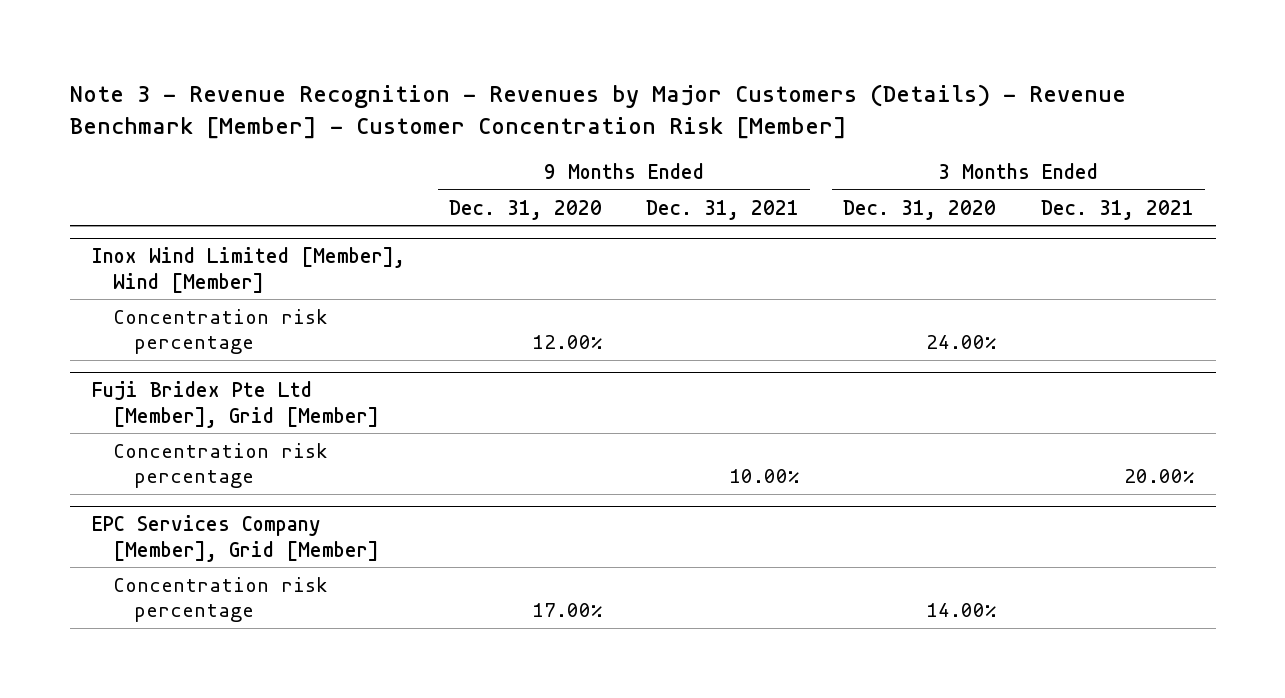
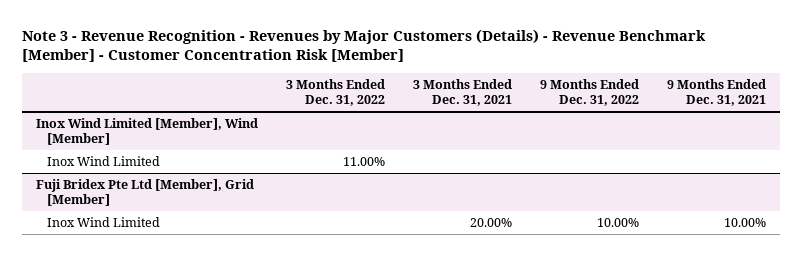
- | 9 Months Ended Dec. 31, 2020 | 9 Months Ended Dec. 31, 2021 | 3 Months Ended Dec. 31, 2020 | 3 Months Ended Dec. 31, 2021
+ | 3 Months Ended Dec. 31, 2022 | 3 Months Ended Dec. 31, 2021 | 9 Months Ended Dec. 31, 2022 | 9 Months Ended Dec. 31, 2021
@ Inox Wind Limited [Member], Wind [Member]
- Concentration risk percentage | 12.00% | | 24.00% |
+ Inox Wind Limited | 11.00% | | |
@ Fuji Bridex Pte Ltd [Member], Grid [Member]
- Concentration risk percentage | | 10.00% | | 20.00%
- EPC Services Company [Member], Grid [Member]
- Concentration risk percentage | 17.00% | | 14.00% |
@ Fuji Bridex Pte Ltd [Member], Grid [Member]
+ Inox Wind Limited | | 20.00% | 10.00% | 10.00%

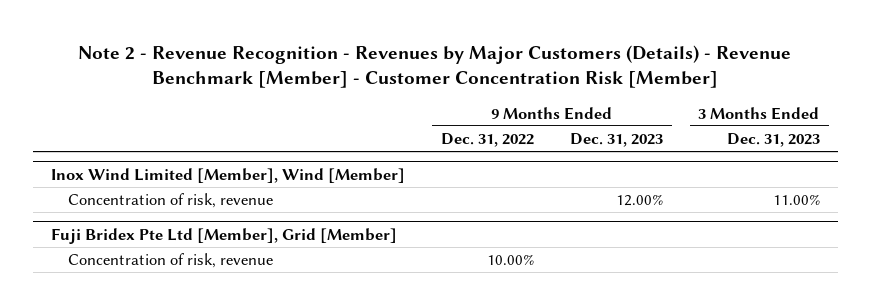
- Note 3 - Revenue Recognition - Revenues by Major Customers (Details) - Revenue Benchmark [Member] - Customer Concentration Risk [Member]
+ Note 2 - Revenue Recognition - Revenues by Major Customers (Details) - Revenue Benchmark [Member] - Customer Concentration Risk [Member]
- | 3 Months Ended Dec. 31, 2022 | 3 Months Ended Dec. 31, 2021 | 9 Months Ended Dec. 31, 2022 | 9 Months Ended Dec. 31, 2021
+ | 9 Months Ended Dec. 31, 2022 | 9 Months Ended Dec. 31, 2023 | 3 Months Ended Dec. 31, 2023
@ Inox Wind Limited [Member], Wind [Member]
- Inox Wind Limited | 11.00% | | |
+ Concentration of risk, revenue | | 12.00% | 11.00%
@ Fuji Bridex Pte Ltd [Member], Grid [Member]
- Inox Wind Limited | | 20.00% | 10.00% | 10.00%
+ Concentration of risk, revenue | 10.00% | |

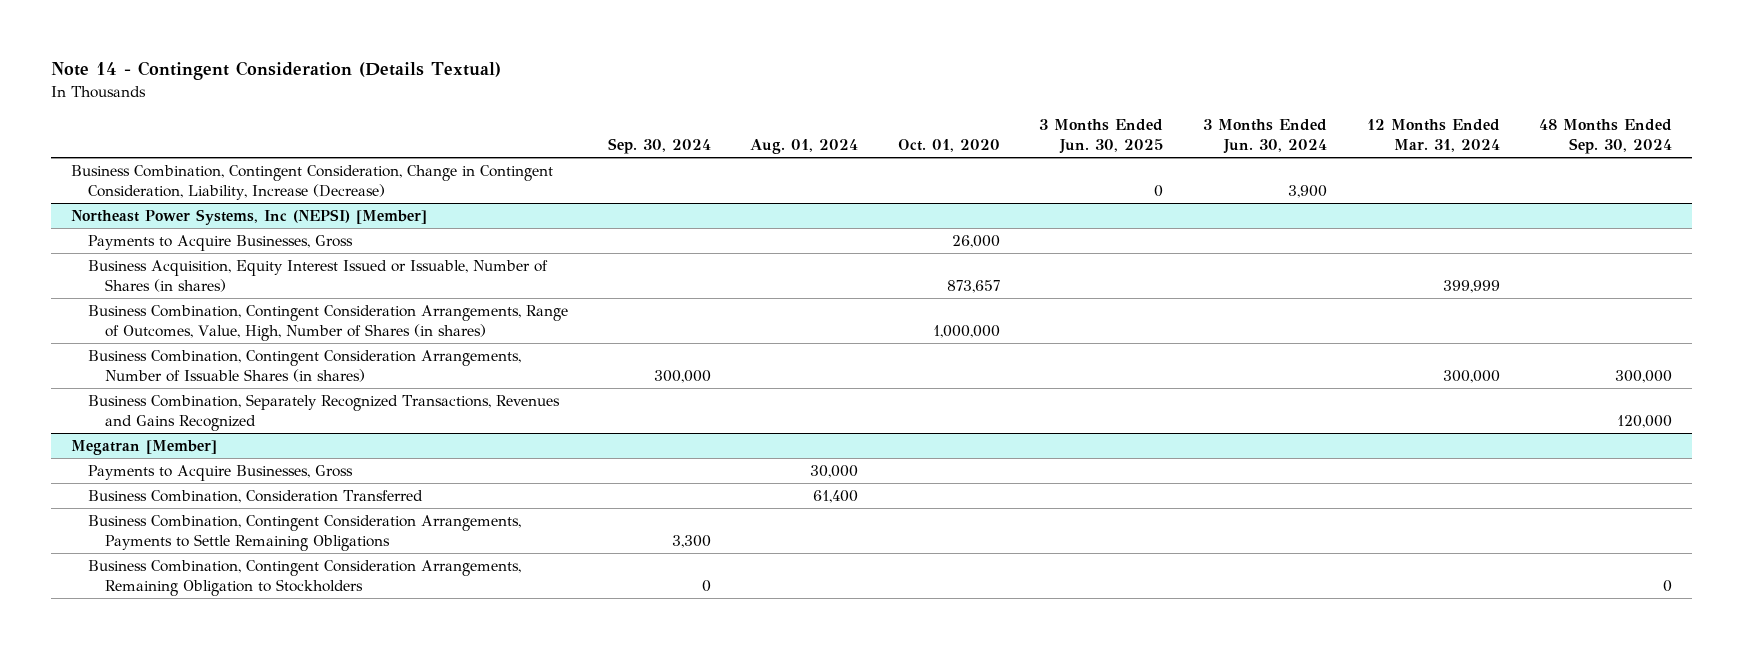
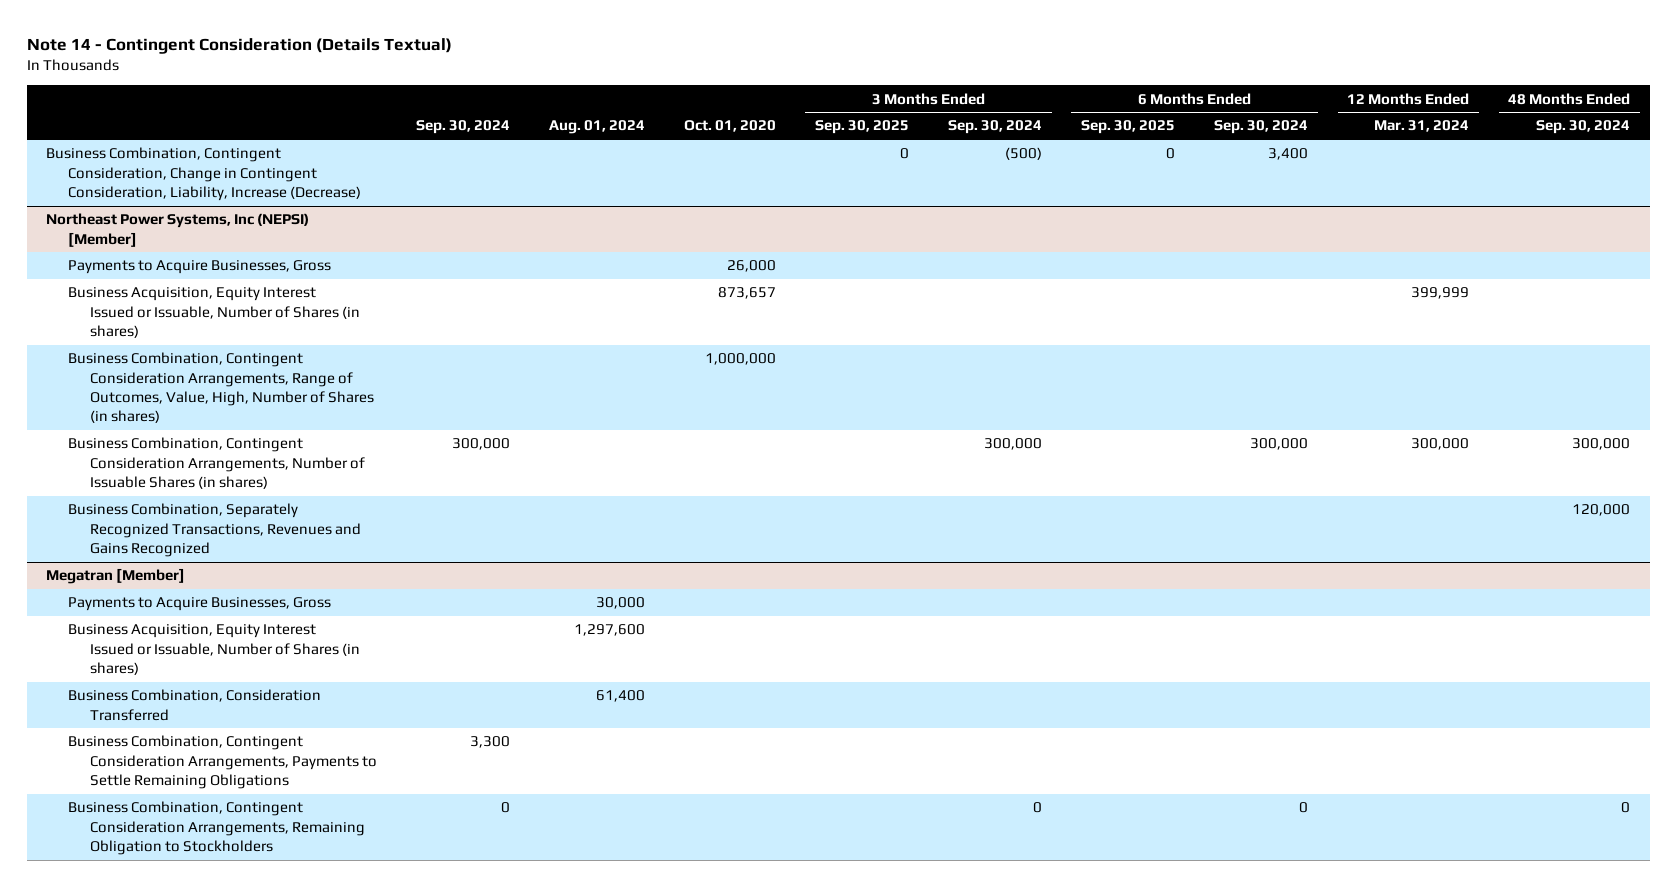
- | Sep. 30, 2024 | Aug. 01, 2024 | Oct. 01, 2020 | 3 Months Ended Jun. 30, 2025 | 3 Months Ended Jun. 30, 2024 | 12 Months Ended Mar. 31, 2024 | 48 Months Ended Sep. 30, 2024
+ | Sep. 30, 2024 | Aug. 01, 2024 | Oct. 01, 2020 | 3 Months Ended Sep. 30, 2025 | 3 Months Ended Sep. 30, 2024 | 6 Months Ended Sep. 30, 2025 | 6 Months Ended Sep. 30, 2024 | 12 Months Ended Mar. 31, 2024 | 48 Months Ended Sep. 30, 2024
@ Megatran [Member]
+ Business Acquisition, Equity Interest Issued or Issuable, Number of Shares (in shares) | | 1,297,600 | | | | | | |

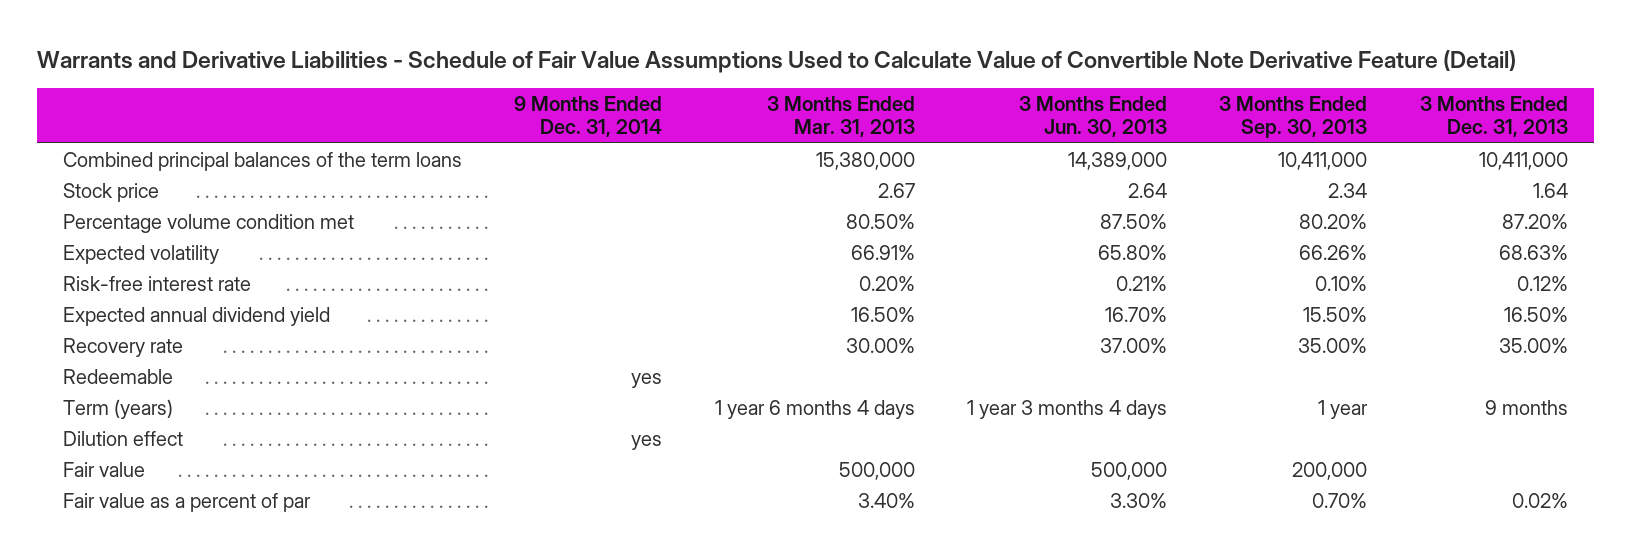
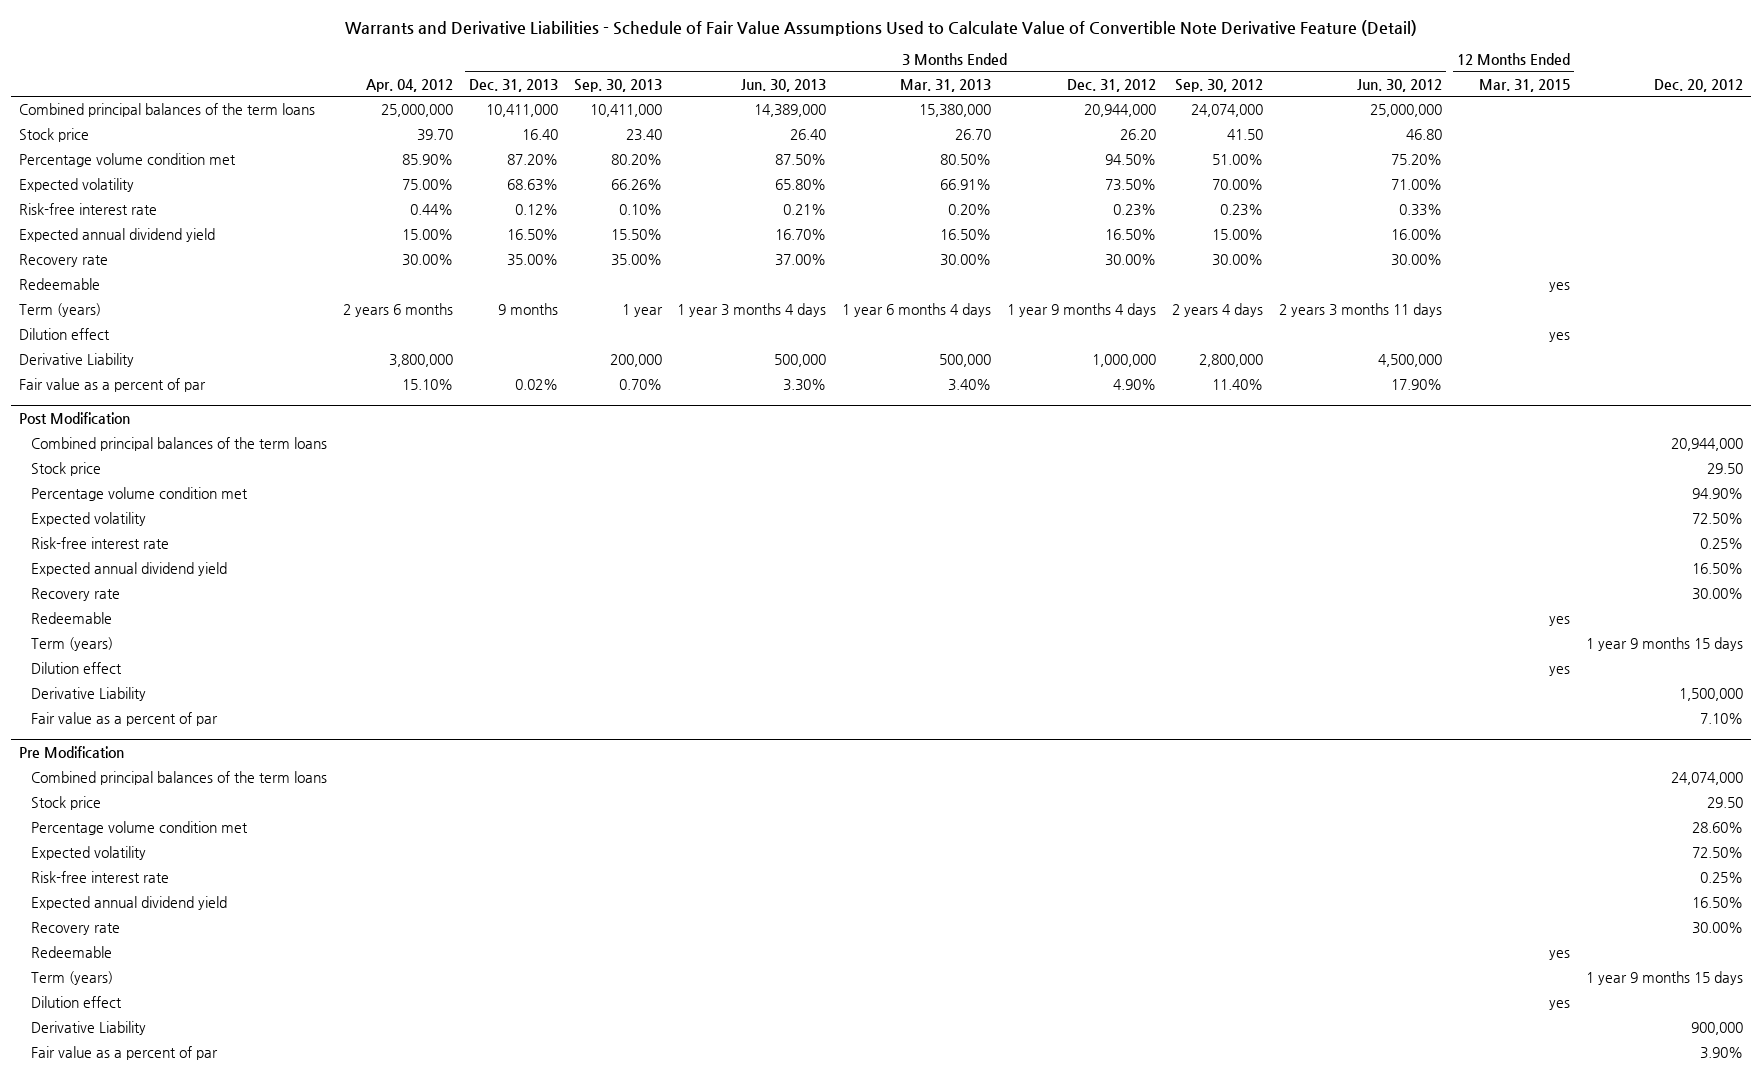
- | 9 Months Ended Dec. 31, 2014 | 3 Months Ended Mar. 31, 2013 | 3 Months Ended Jun. 30, 2013 | 3 Months Ended Sep. 30, 2013 | 3 Months Ended Dec. 31, 2013
+ | Apr. 04, 2012 | 3 Months Ended Dec. 31, 2013 | 3 Months Ended Sep. 30, 2013 | 3 Months Ended Jun. 30, 2013 | 3 Months Ended Mar. 31, 2013 | 3 Months Ended Dec. 31, 2012 | 3 Months Ended Sep. 30, 2012 | 3 Months Ended Jun. 30, 2012 | 12 Months Ended Mar. 31, 2015 | Dec. 20, 2012
- Stock price | | 2.67 | 2.64 | 2.34 | 1.64
+ Stock price | 39.70 | 16.40 | 23.40 | 26.40 | 26.70 | 26.20 | 41.50 | 46.80 | |
- Fair value | | 500,000 | 500,000 | 200,000 |
+ Derivative Liability | 3,800,000 | | 200,000 | 500,000 | 500,000 | 1,000,000 | 2,800,000 | 4,500,000 | |
+ Post Modification
+ Combined principal balances of the term loans | | | | | | | | | | 20,944,000
+ Stock price | | | | | | | | | | 29.50
+ Percentage volume condition met | | | | | | | | | | 94.90%
+ Expected volatility | | | | | | | | | | 72.50%
+ Risk-free interest rate | | | | | | | | | | 0.25%
+ Expected annual dividend yield | | | | | | | | | | 16.50%
+ Recovery rate | | | | | | | | | | 30.00%
+ Redeemable | | | | | | | | | yes |
+ Term (years) | | | | | | | | | | 1 year 9 months 15 days
+ Dilution effect | | | | | | | | | yes |
+ Derivative Liability | | | | | | | | | | 1,500,000
+ Fair value as a percent of par | | | | | | | | | | 7.10%
+ Pre Modification
+ Combined principal balances of the term loans | | | | | | | | | | 24,074,000
+ Stock price | | | | | | | | | | 29.50
+ Percentage volume condition met | | | | | | | | | | 28.60%
+ Expected volatility | | | | | | | | | | 72.50%
+ Risk-free interest rate | | | | | | | | | | 0.25%
+ Expected annual dividend yield | | | | | | | | | | 16.50%
+ Recovery rate | | | | | | | | | | 30.00%
+ Redeemable | | | | | | | | | yes |
+ Term (years) | | | | | | | | | | 1 year 9 months 15 days
+ Dilution effect | | | | | | | | | yes |
+ Derivative Liability | | | | | | | | | | 900,000
+ Fair value as a percent of par | | | | | | | | | | 3.90%

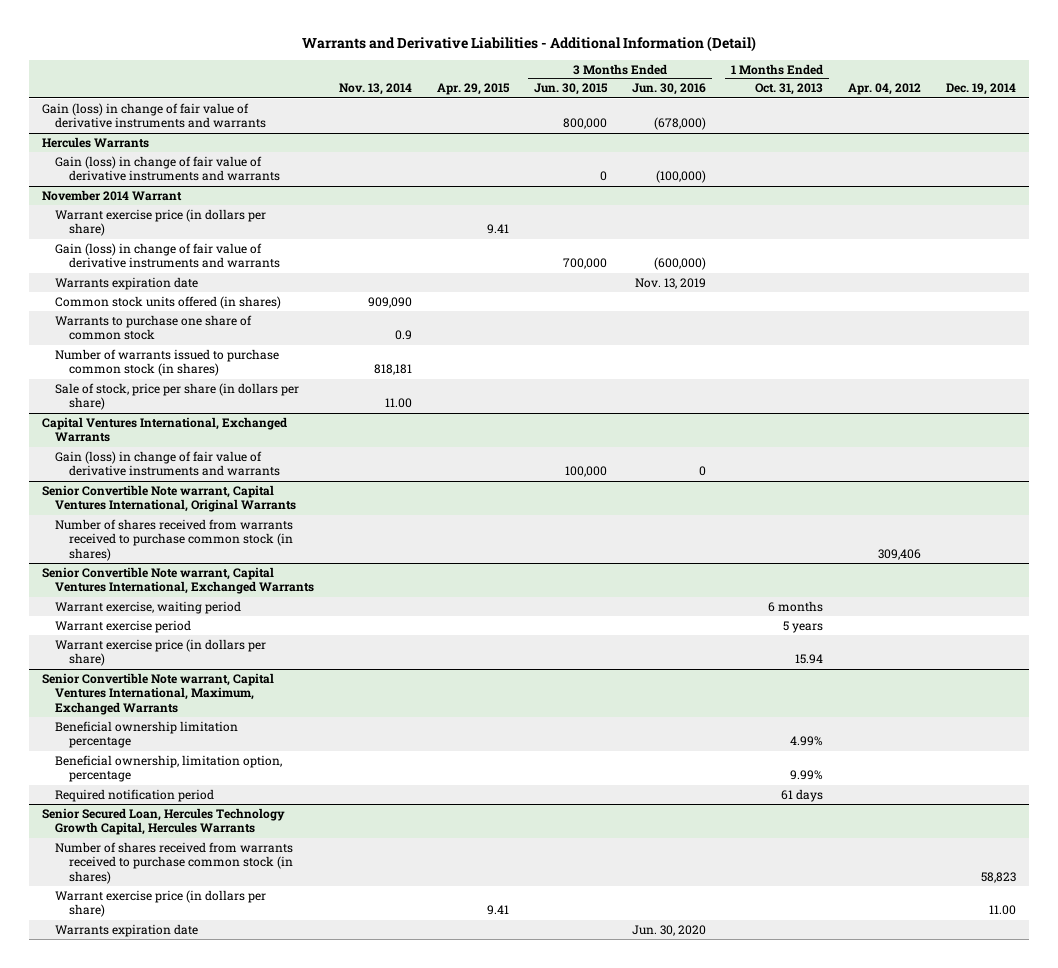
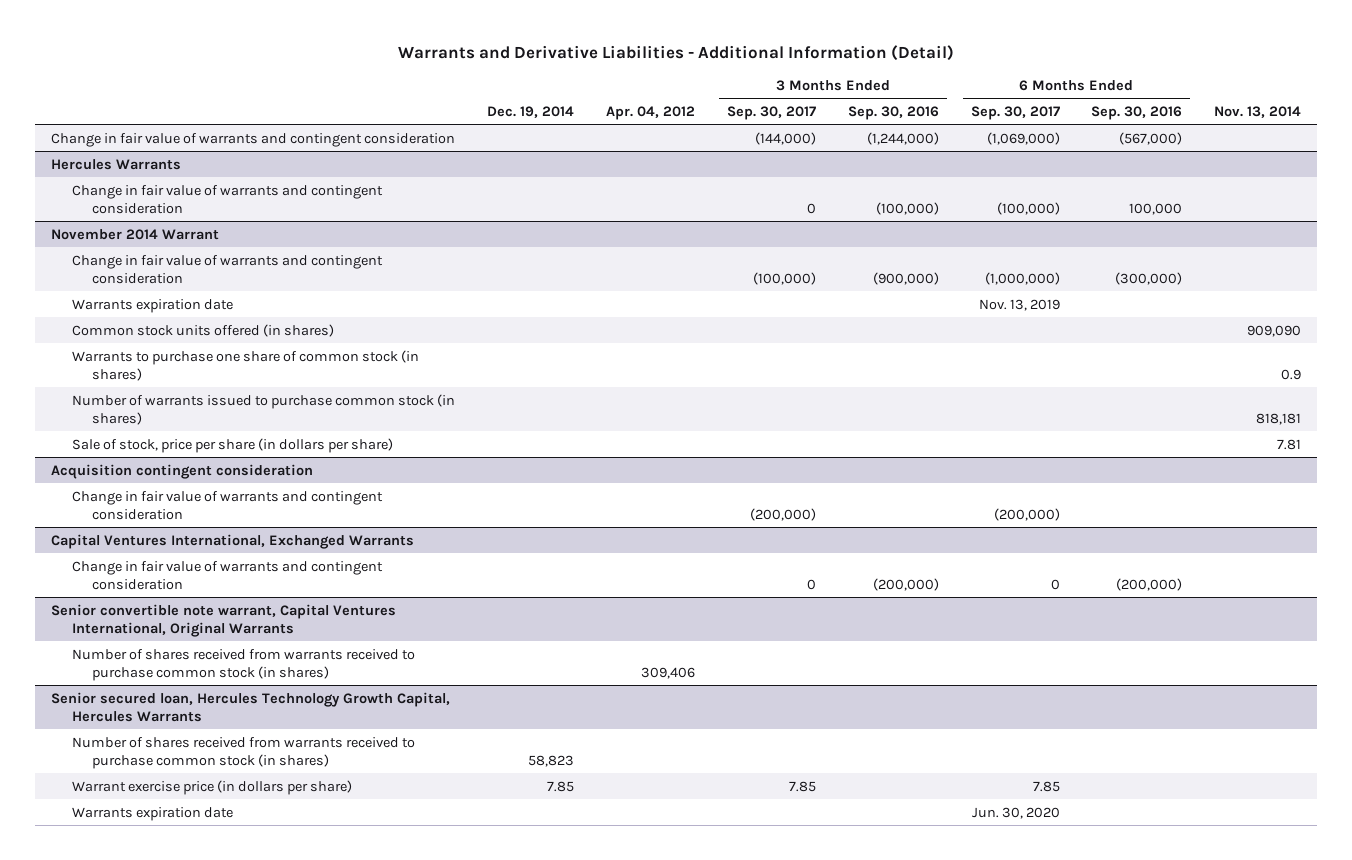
- | Nov. 13, 2014 | Apr. 29, 2015 | 3 Months Ended Jun. 30, 2015 | 3 Months Ended Jun. 30, 2016 | 1 Months Ended Oct. 31, 2013 | Apr. 04, 2012 | Dec. 19, 2014
+ | Dec. 19, 2014 | Apr. 04, 2012 | 3 Months Ended Sep. 30, 2017 | 3 Months Ended Sep. 30, 2016 | 6 Months Ended Sep. 30, 2017 | 6 Months Ended Sep. 30, 2016 | Nov. 13, 2014
- Gain (loss) in change of fair value of derivative instruments and warrants | | | 800,000 | (678,000) | | |
+ Change in fair value of warrants and contingent consideration | | | (144,000) | (1,244,000) | (1,069,000) | (567,000) |
@ Hercules Warrants
- Gain (loss) in change of fair value of derivative instruments and warrants | | | 0 | (100,000) | | |
+ Change in fair value of warrants and contingent consideration | | | 0 | (100,000) | (100,000) | 100,000 |
@ November 2014 Warrant
- Warrant exercise price (in dollars per share) | | 9.41 | | | | |
- Gain (loss) in change of fair value of derivative instruments and warrants | | | 700,000 | (600,000) | | |
+ Change in fair value of warrants and contingent consideration | | | (100,000) | (900,000) | (1,000,000) | (300,000) |
- Warrants to purchase one share of common stock | 0.9 | | | | | |
+ Warrants to purchase one share of common stock (in shares) | | | | | | | 0.9
- Sale of stock, price per share (in dollars per share) | 11.00 | | | | | |
+ Sale of stock, price per share (in dollars per share) | | | | | | | 7.81
+ Acquisition contingent consideration
+ Change in fair value of warrants and contingent consideration | | | (200,000) | | (200,000) | |
@ Capital Ventures International, Exchanged Warrants
- Gain (loss) in change of fair value of derivative instruments and warrants | | | 100,000 | 0 | | |
- Senior Convertible Note warrant, Capital Ventures International, Original Warrants
@ Capital Ventures International, Exchanged Warrants
+ Change in fair value of warrants and contingent consideration | | | 0 | (200,000) | 0 | (200,000) |
+ Senior convertible note warrant, Capital Ventures International, Original Warrants
- Senior Convertible Note warrant, Capital Ventures International, Exchanged Warrants
- Warrant exercise, waiting period | | | | | 6 months | |
- Warrant exercise period | | | | | 5 years | |
- Warrant exercise price (in dollars per share) | | | | | 15.94 | |
- Senior Convertible Note warrant, Capital Ventures International, Maximum, Exchanged Warrants
- Beneficial ownership limitation percentage | | | | | 4.99% | |
- Beneficial ownership, limitation option, percentage | | | | | 9.99% | |
- Required notification period | | | | | 61 days | |
- Senior Secured Loan, Hercules Technology Growth Capital, Hercules Warrants
+ Senior secured loan, Hercules Technology Growth Capital, Hercules Warrants
- Warrant exercise price (in dollars per share) | | 9.41 | | | | | 11.00
+ Warrant exercise price (in dollars per share) | 7.85 | | 7.85 | | 7.85 | |

